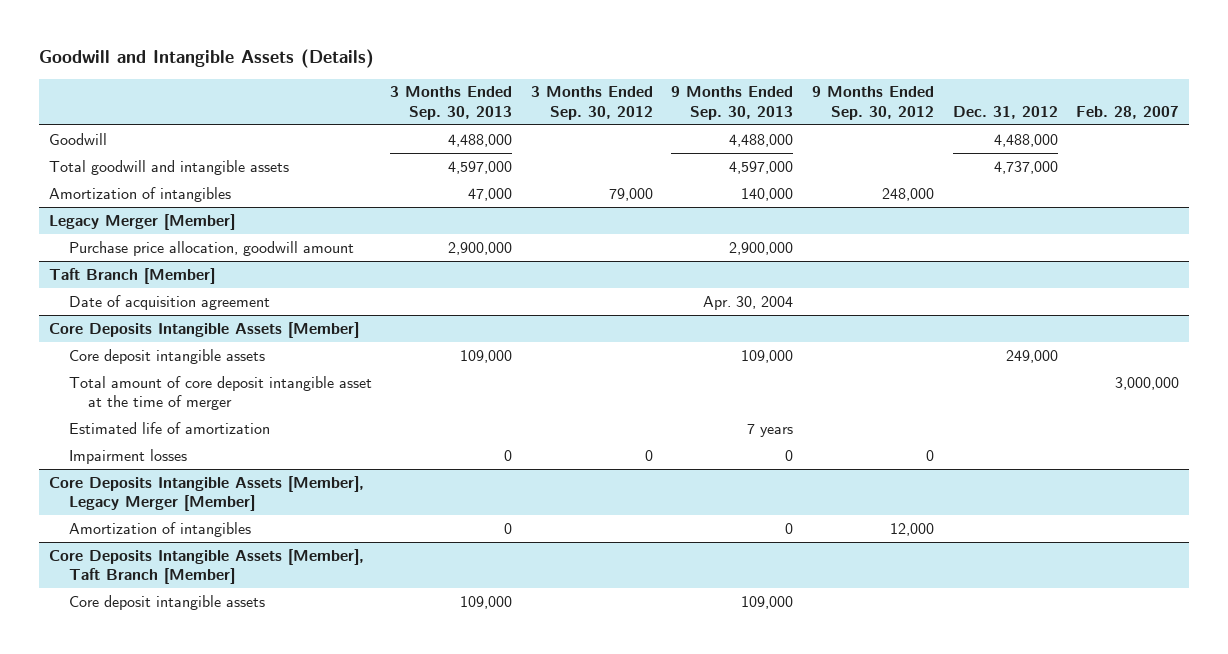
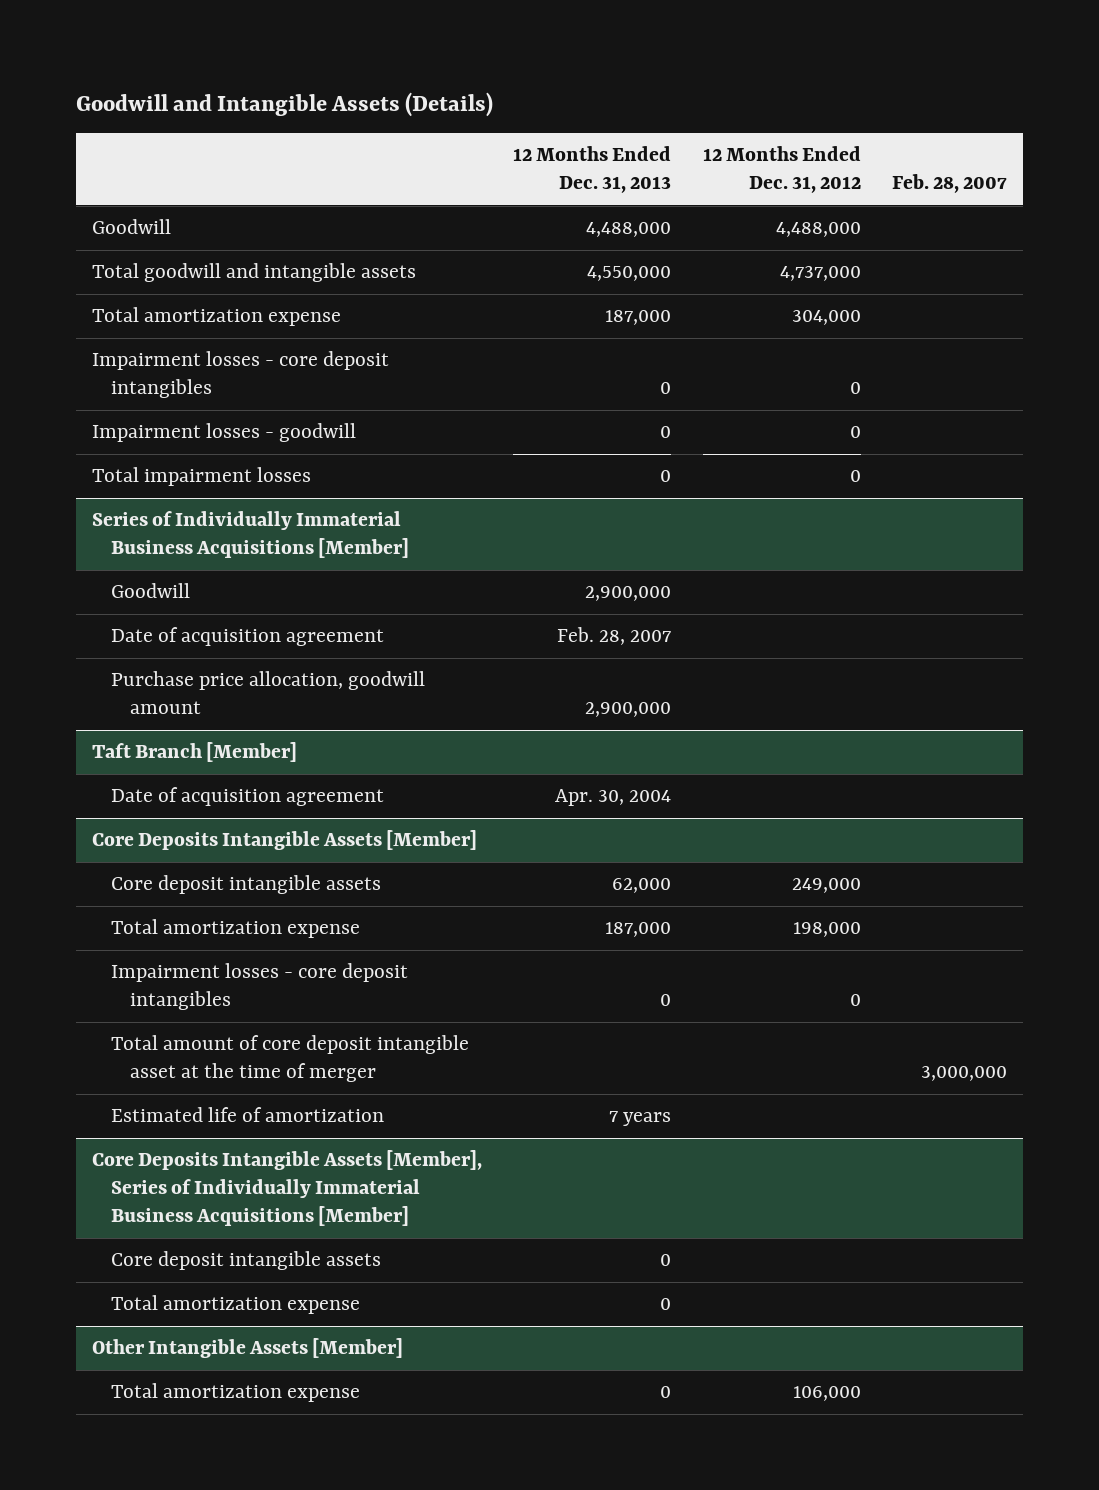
- | 3 Months Ended Sep. 30, 2013 | 3 Months Ended Sep. 30, 2012 | 9 Months Ended Sep. 30, 2013 | 9 Months Ended Sep. 30, 2012 | Dec. 31, 2012 | Feb. 28, 2007
+ | 12 Months Ended Dec. 31, 2013 | 12 Months Ended Dec. 31, 2012 | Feb. 28, 2007
- Amortization of intangibles | 47,000 | 79,000 | 140,000 | 248,000 | |
- Legacy Merger [Member]
- Purchase price allocation, goodwill amount | 2,900,000 | | 2,900,000 | | |
+ Total amortization expense | 187,000 | 304,000 |
+ Impairment losses - core deposit intangibles | 0 | 0 |
+ Impairment losses - goodwill | 0 | 0 |
+ Total impairment losses | 0 | 0 |
+ Series of Individually Immaterial Business Acquisitions [Member]
+ Goodwill | 2,900,000 | |
+ Date of acquisition agreement | Feb. 28, 2007 | |
+ Purchase price allocation, goodwill amount | 2,900,000 | |
@ Core Deposits Intangible Assets [Member]
+ Total amortization expense | 187,000 | 198,000 |
+ Impairment losses - core deposit intangibles | 0 | 0 |
- Impairment losses | 0 | 0 | 0 | 0 | |
- Core Deposits Intangible Assets [Member], Legacy Merger [Member]
- Amortization of intangibles | 0 | | 0 | 12,000 | |
- Core Deposits Intangible Assets [Member], Taft Branch [Member]
- Core deposit intangible assets | 109,000 | | 109,000 | | |
+ Core Deposits Intangible Assets [Member], Series of Individually Immaterial Business Acquisitions [Member]
+ Core deposit intangible assets | 0 | |
+ Total amortization expense | 0 | |
+ Other Intangible Assets [Member]
+ Total amortization expense | 0 | 106,000 |

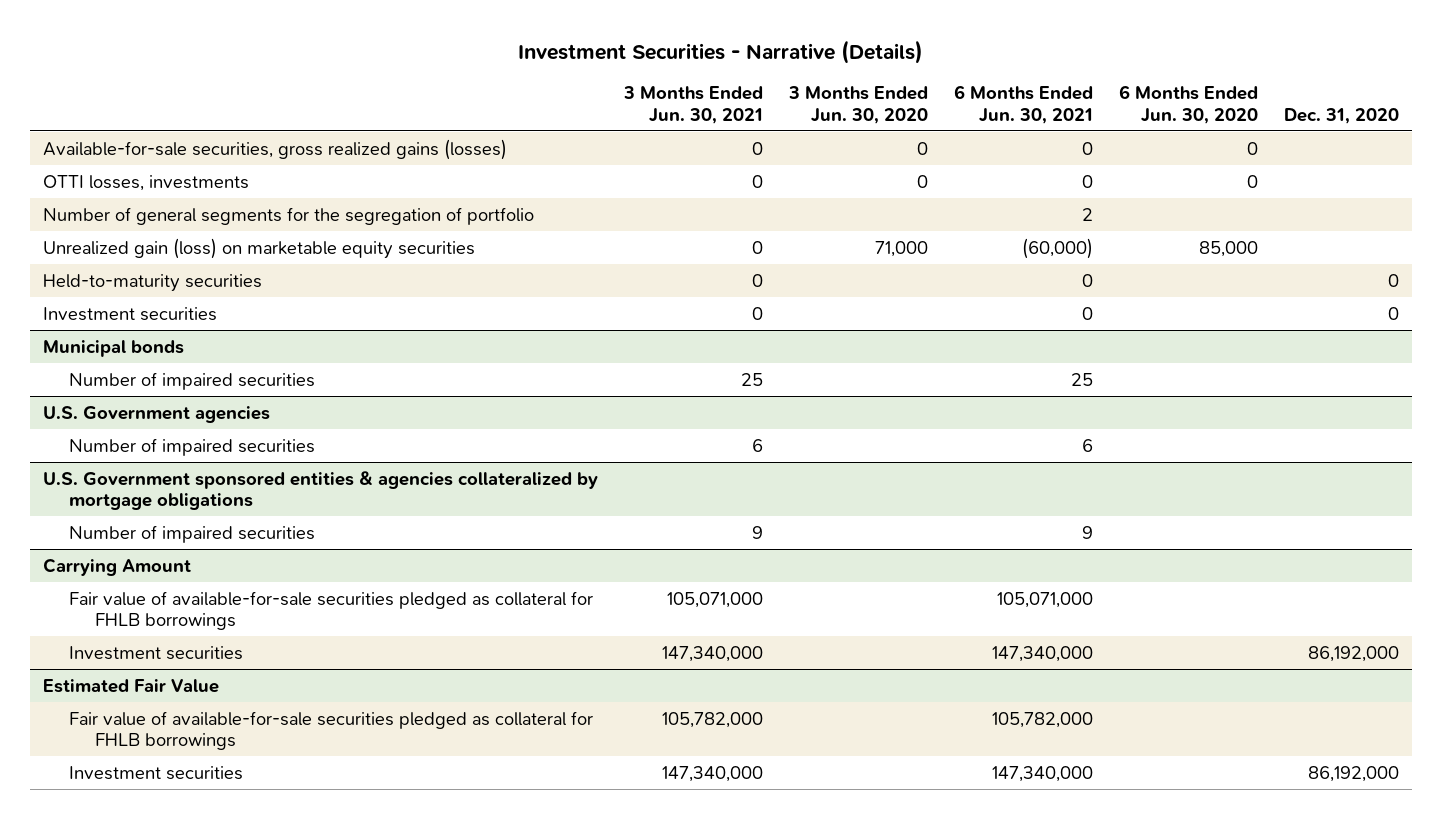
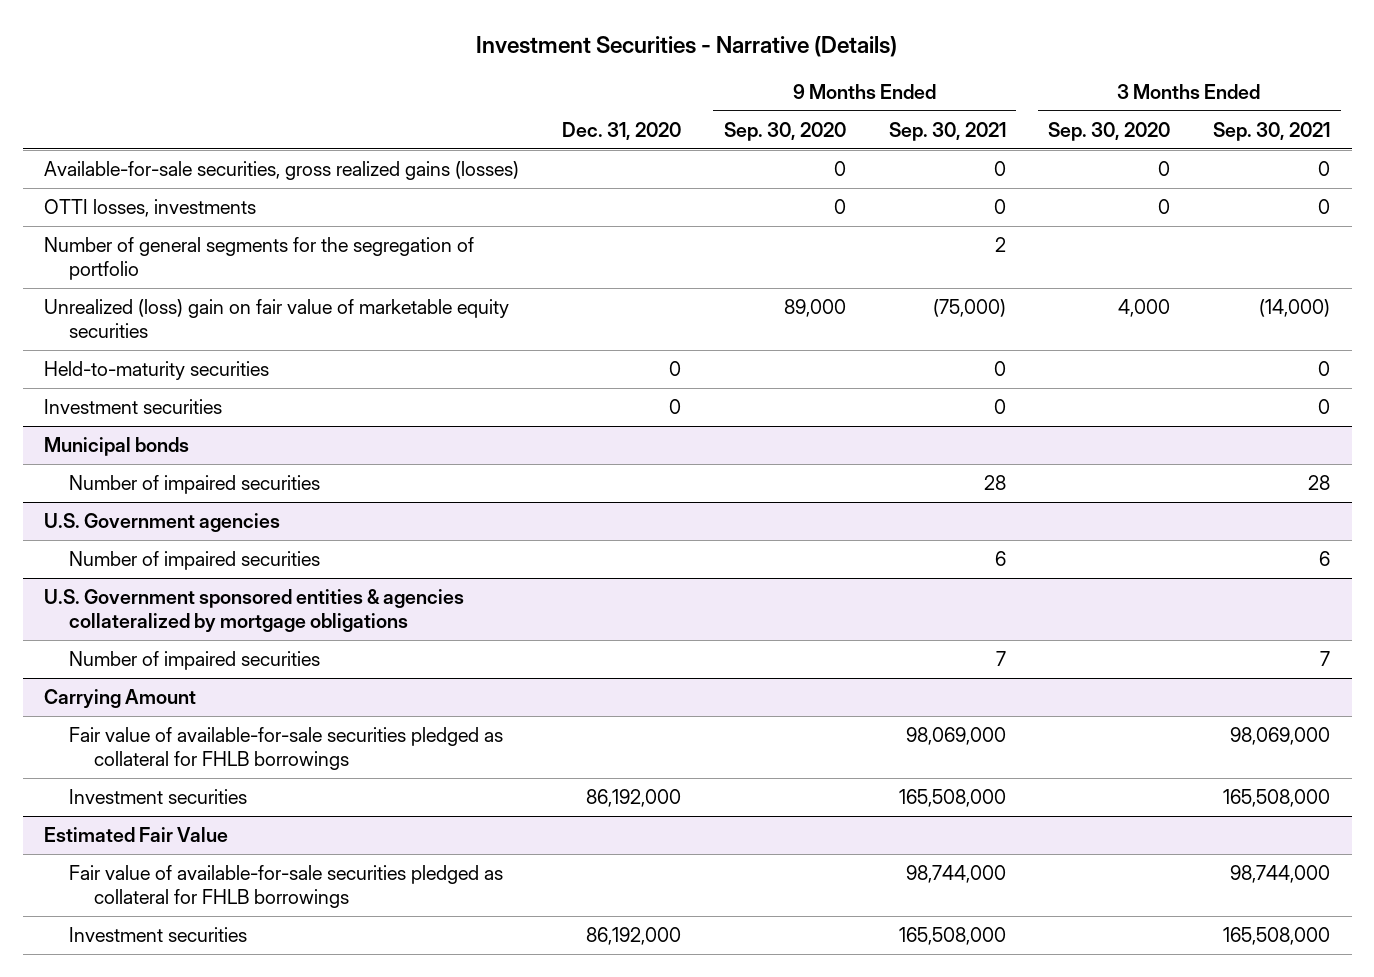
- | 3 Months Ended Jun. 30, 2021 | 3 Months Ended Jun. 30, 2020 | 6 Months Ended Jun. 30, 2021 | 6 Months Ended Jun. 30, 2020 | Dec. 31, 2020
+ | Dec. 31, 2020 | 9 Months Ended Sep. 30, 2020 | 9 Months Ended Sep. 30, 2021 | 3 Months Ended Sep. 30, 2020 | 3 Months Ended Sep. 30, 2021
- Unrealized gain (loss) on marketable equity securities | 0 | 71,000 | (60,000) | 85,000 |
+ Unrealized (loss) gain on fair value of marketable equity securities | | 89,000 | (75,000) | 4,000 | (14,000)

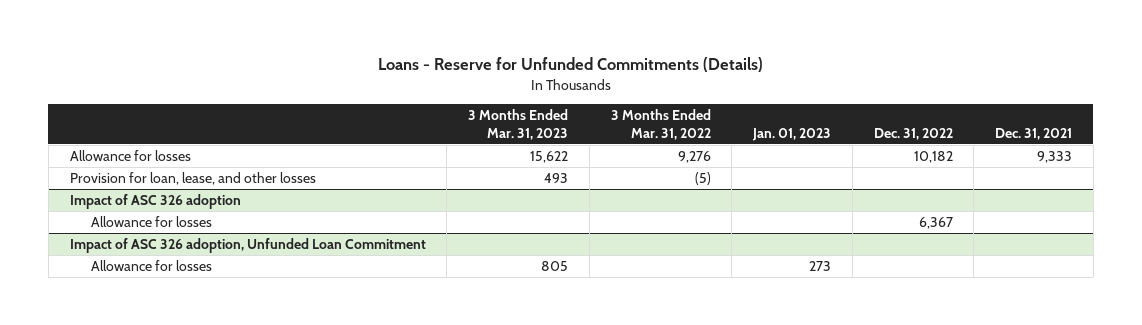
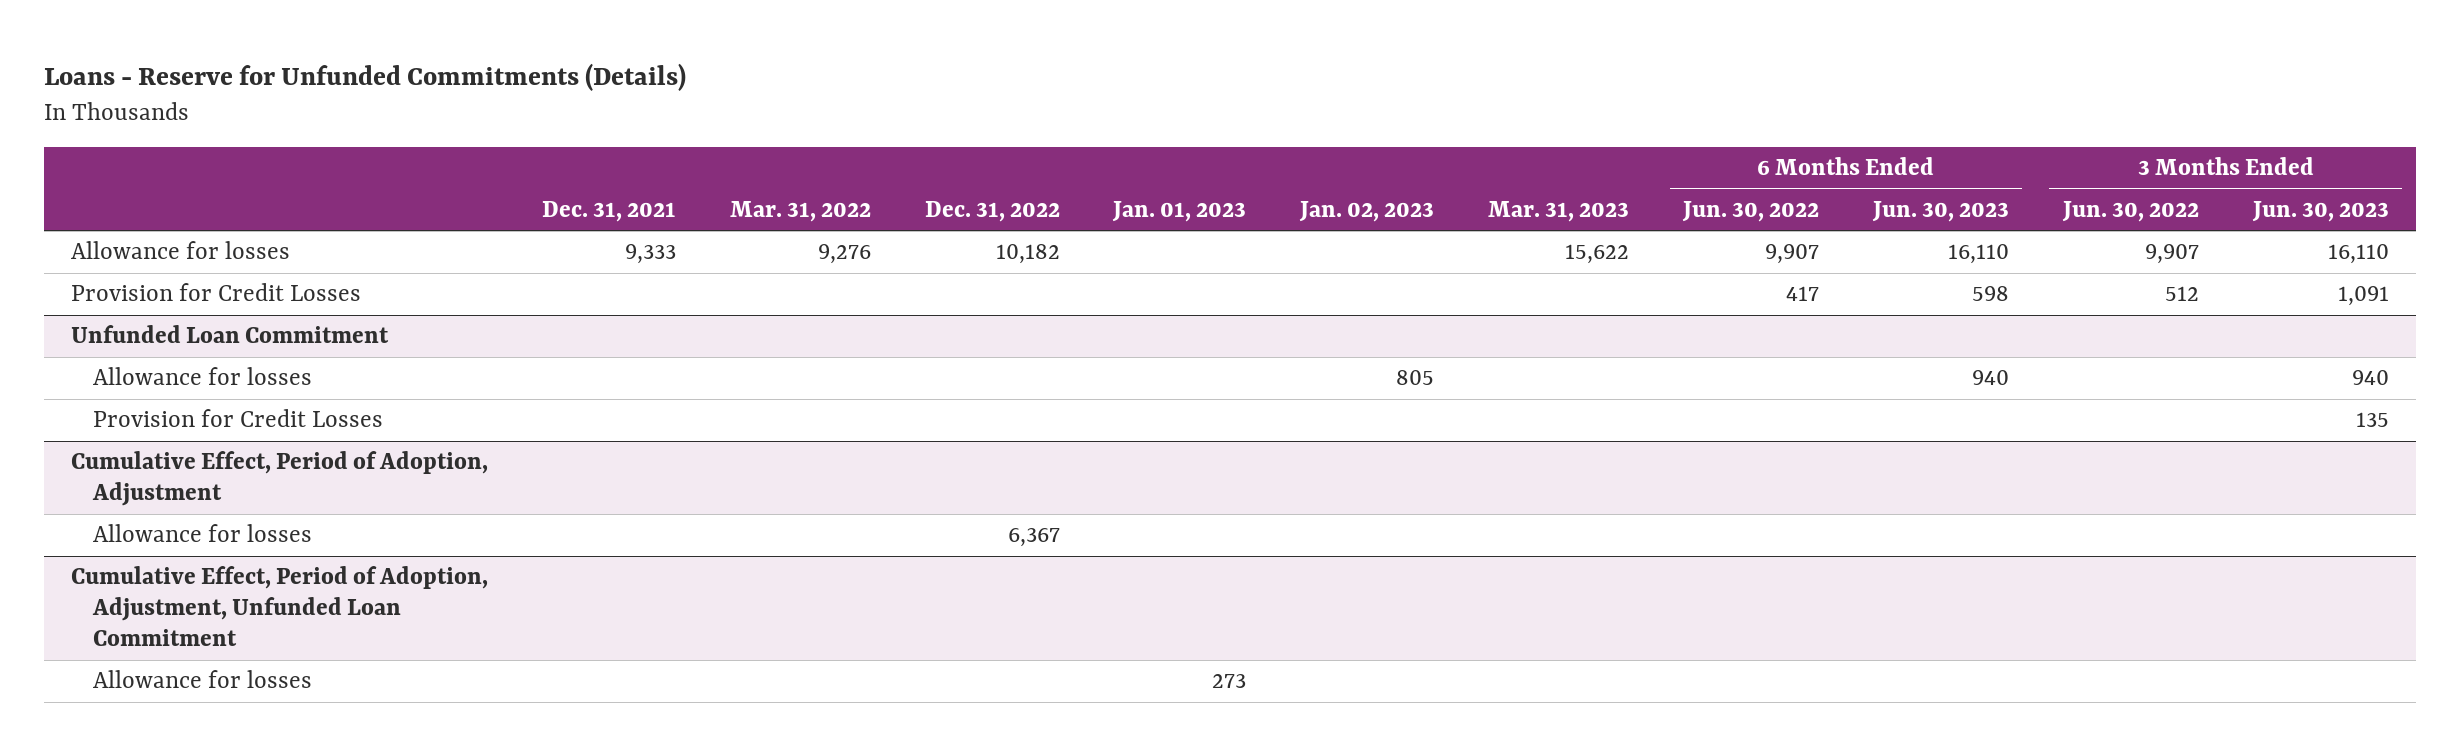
- | 3 Months Ended Mar. 31, 2023 | 3 Months Ended Mar. 31, 2022 | Jan. 01, 2023 | Dec. 31, 2022 | Dec. 31, 2021
+ | Dec. 31, 2021 | Mar. 31, 2022 | Dec. 31, 2022 | Jan. 01, 2023 | Jan. 02, 2023 | Mar. 31, 2023 | 6 Months Ended Jun. 30, 2022 | 6 Months Ended Jun. 30, 2023 | 3 Months Ended Jun. 30, 2022 | 3 Months Ended Jun. 30, 2023
- Provision for loan, lease, and other losses | 493 | (5) | | |
- Impact of ASC 326 adoption
+ Provision for Credit Losses | | | | | | | 417 | 598 | 512 | 1,091
+ Unfunded Loan Commitment
+ Allowance for losses | | | | | 805 | | | 940 | | 940
+ Provision for Credit Losses | | | | | | | | | | 135
+ Cumulative Effect, Period of Adoption, Adjustment
- Impact of ASC 326 adoption, Unfunded Loan Commitment
+ Cumulative Effect, Period of Adoption, Adjustment, Unfunded Loan Commitment

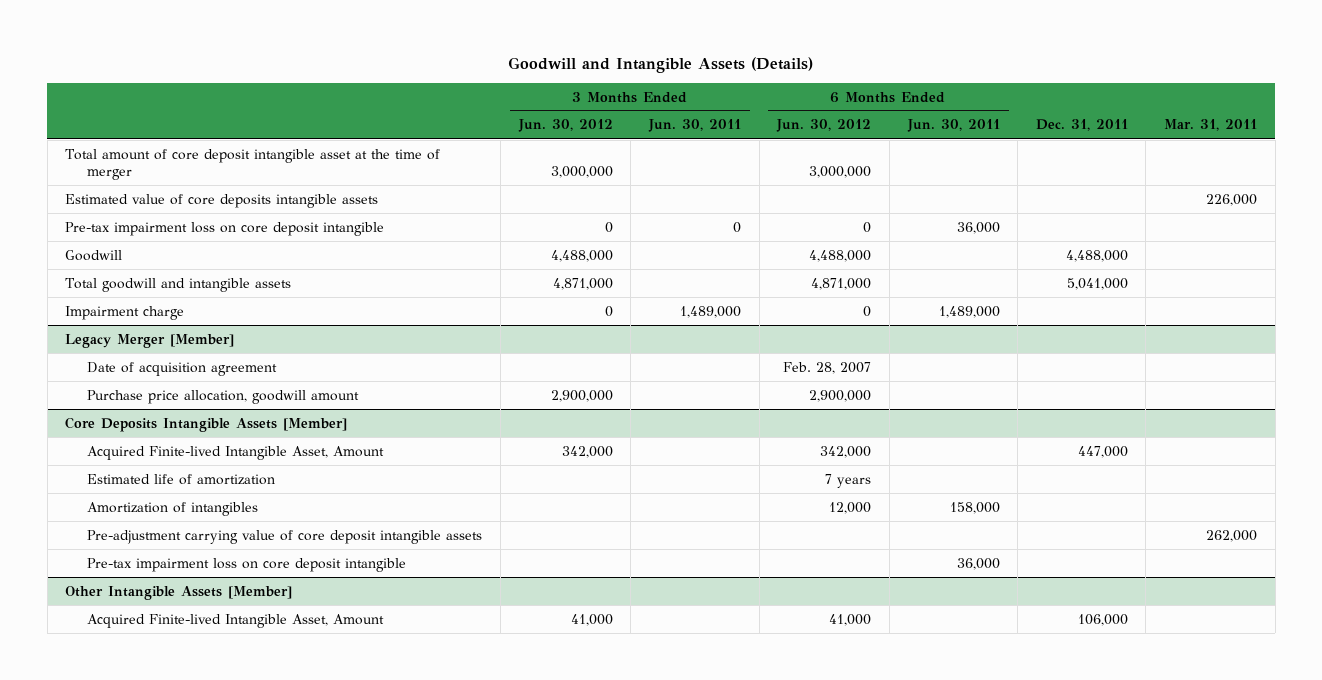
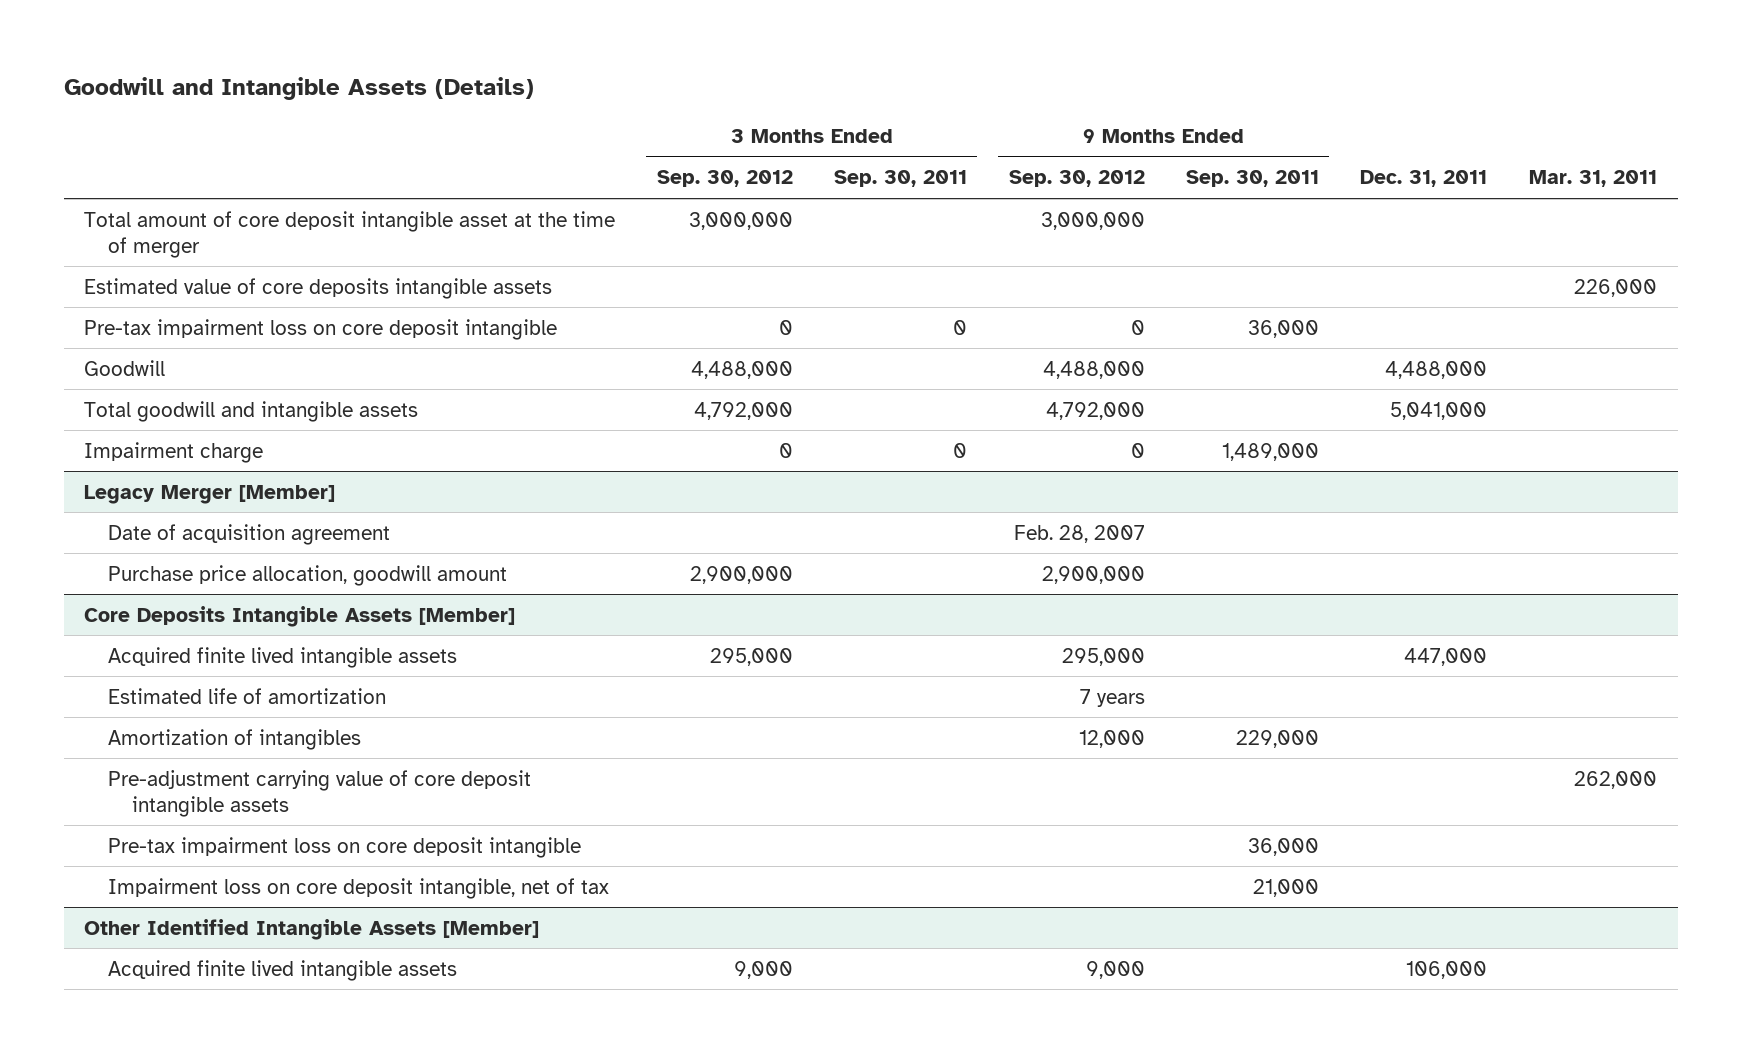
- | 3 Months Ended Jun. 30, 2012 | 3 Months Ended Jun. 30, 2011 | 6 Months Ended Jun. 30, 2012 | 6 Months Ended Jun. 30, 2011 | Dec. 31, 2011 | Mar. 31, 2011
+ | 3 Months Ended Sep. 30, 2012 | 3 Months Ended Sep. 30, 2011 | 9 Months Ended Sep. 30, 2012 | 9 Months Ended Sep. 30, 2011 | Dec. 31, 2011 | Mar. 31, 2011
@ Core Deposits Intangible Assets [Member]
- Acquired Finite-lived Intangible Asset, Amount | 342,000 | | 342,000 | | 447,000 |
+ Acquired finite lived intangible assets | 295,000 | | 295,000 | | 447,000 |
- Other Intangible Assets [Member]
- Acquired Finite-lived Intangible Asset, Amount | 41,000 | | 41,000 | | 106,000 |
@ Core Deposits Intangible Assets [Member]
+ Impairment loss on core deposit intangible, net of tax | | | | 21,000 | |
+ Other Identified Intangible Assets [Member]
+ Acquired finite lived intangible assets | 9,000 | | 9,000 | | 106,000 |

